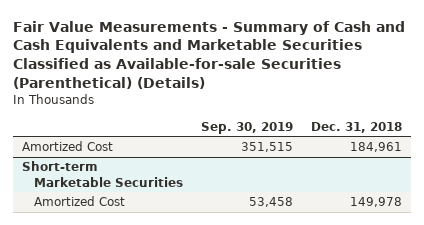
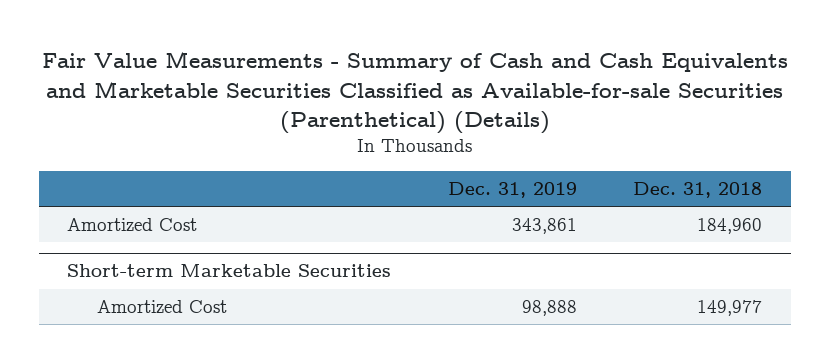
- | Sep. 30, 2019 | Dec. 31, 2018
+ | Dec. 31, 2019 | Dec. 31, 2018
- Amortized Cost | 351,515 | 184,961
+ Amortized Cost | 343,861 | 184,960
@ Short-term Marketable Securities
- Amortized Cost | 53,458 | 149,978
+ Amortized Cost | 98,888 | 149,977

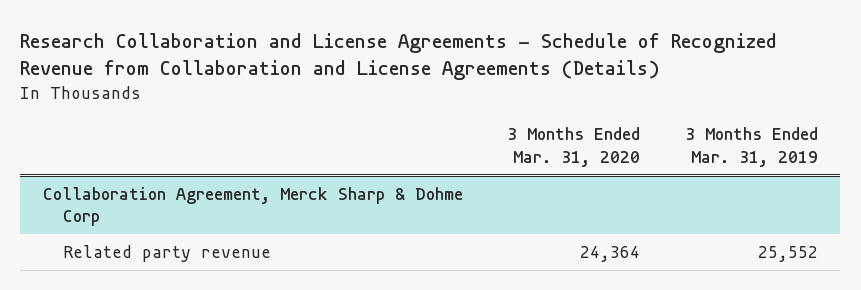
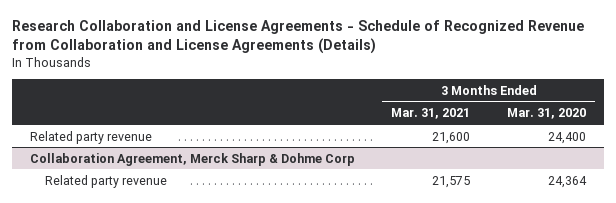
- | 3 Months Ended Mar. 31, 2020 | 3 Months Ended Mar. 31, 2019
+ | 3 Months Ended Mar. 31, 2021 | 3 Months Ended Mar. 31, 2020
+ Related party revenue | 21,600 | 24,400

